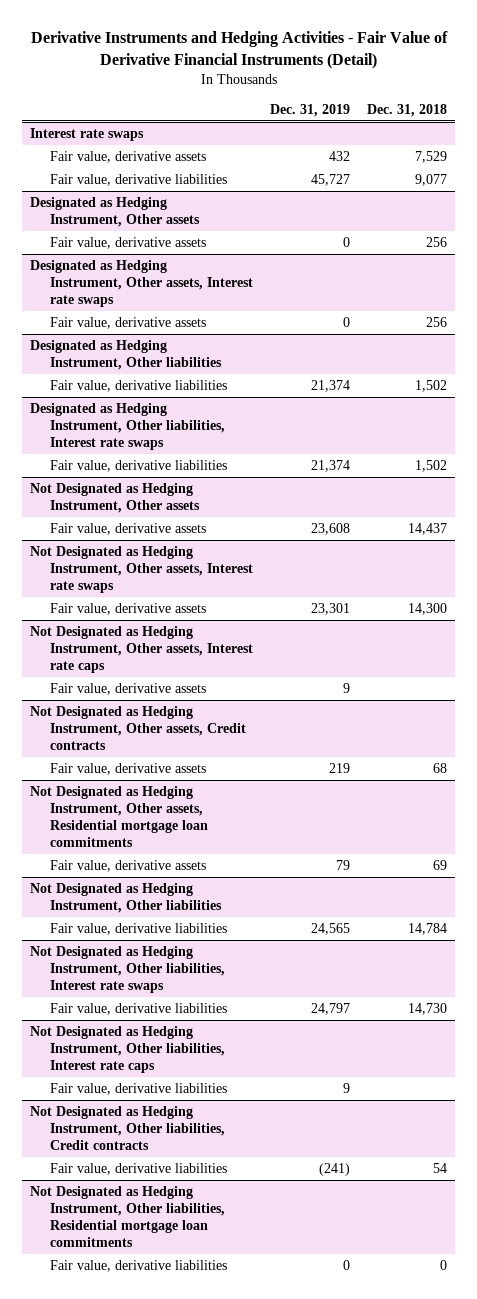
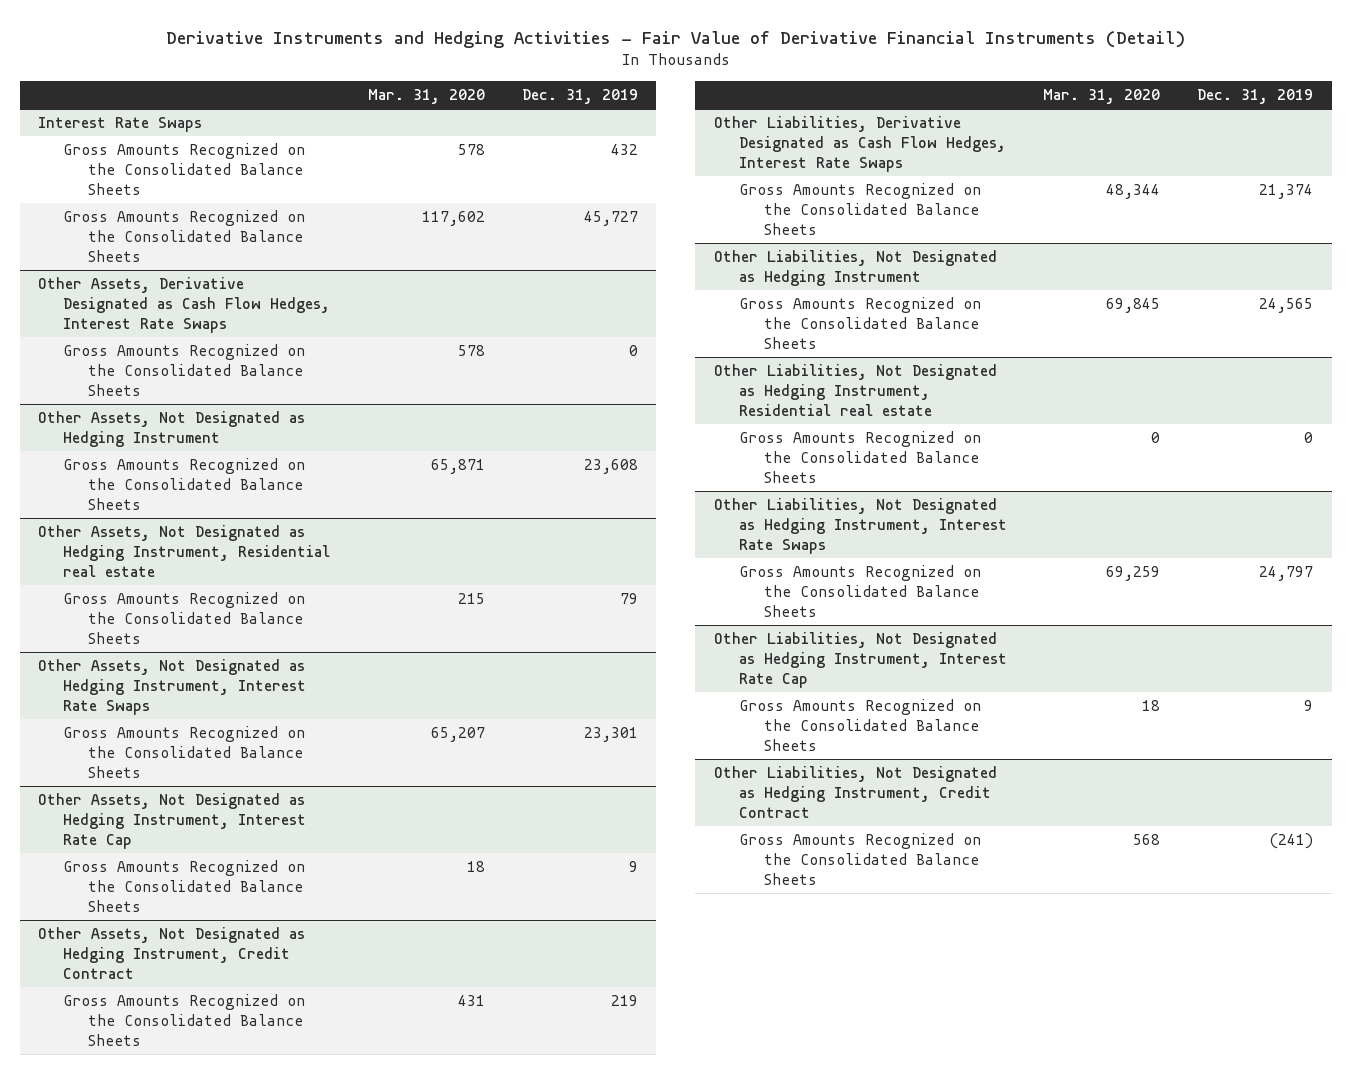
- | Dec. 31, 2019 | Dec. 31, 2018
+ | Mar. 31, 2020 | Dec. 31, 2019
- Interest rate swaps
- Fair value, derivative assets | 432 | 7,529
- Fair value, derivative liabilities | 45,727 | 9,077
- Designated as Hedging Instrument, Other assets
- Fair value, derivative assets | 0 | 256
- Designated as Hedging Instrument, Other assets, Interest rate swaps
- Fair value, derivative assets | 0 | 256
- Designated as Hedging Instrument, Other liabilities
- Fair value, derivative liabilities | 21,374 | 1,502
- Designated as Hedging Instrument, Other liabilities, Interest rate swaps
- Fair value, derivative liabilities | 21,374 | 1,502
- Not Designated as Hedging Instrument, Other assets
- Fair value, derivative assets | 23,608 | 14,437
- Not Designated as Hedging Instrument, Other assets, Interest rate swaps
- Fair value, derivative assets | 23,301 | 14,300
- Not Designated as Hedging Instrument, Other assets, Interest rate caps
- Fair value, derivative assets | 9 |
- Not Designated as Hedging Instrument, Other assets, Credit contracts
- Fair value, derivative assets | 219 | 68
- Not Designated as Hedging Instrument, Other assets, Residential mortgage loan commitments
- Fair value, derivative assets | 79 | 69
- Not Designated as Hedging Instrument, Other liabilities
- Fair value, derivative liabilities | 24,565 | 14,784
- Not Designated as Hedging Instrument, Other liabilities, Interest rate swaps
- Fair value, derivative liabilities | 24,797 | 14,730
- Not Designated as Hedging Instrument, Other liabilities, Interest rate caps
- Fair value, derivative liabilities | 9 |
- Not Designated as Hedging Instrument, Other liabilities, Credit contracts
- Fair value, derivative liabilities | (241) | 54
- Not Designated as Hedging Instrument, Other liabilities, Residential mortgage loan commitments
- Fair value, derivative liabilities | 0 | 0
+ Interest Rate Swaps
+ Gross Amounts Recognized on the Consolidated Balance Sheets | 578 | 432
+ Gross Amounts Recognized on the Consolidated Balance Sheets | 117,602 | 45,727
+ Other Assets, Derivative Designated as Cash Flow Hedges, Interest Rate Swaps
+ Gross Amounts Recognized on the Consolidated Balance Sheets | 578 | 0
+ Other Assets, Not Designated as Hedging Instrument
+ Gross Amounts Recognized on the Consolidated Balance Sheets | 65,871 | 23,608
+ Other Assets, Not Designated as Hedging Instrument, Residential real estate
+ Gross Amounts Recognized on the Consolidated Balance Sheets | 215 | 79
+ Other Assets, Not Designated as Hedging Instrument, Interest Rate Swaps
+ Gross Amounts Recognized on the Consolidated Balance Sheets | 65,207 | 23,301
+ Other Assets, Not Designated as Hedging Instrument, Interest Rate Cap
+ Gross Amounts Recognized on the Consolidated Balance Sheets | 18 | 9
+ Other Assets, Not Designated as Hedging Instrument, Credit Contract
+ Gross Amounts Recognized on the Consolidated Balance Sheets | 431 | 219
+ Other Liabilities, Derivative Designated as Cash Flow Hedges, Interest Rate Swaps
+ Gross Amounts Recognized on the Consolidated Balance Sheets | 48,344 | 21,374
+ Other Liabilities, Not Designated as Hedging Instrument
+ Gross Amounts Recognized on the Consolidated Balance Sheets | 69,845 | 24,565
+ Other Liabilities, Not Designated as Hedging Instrument, Residential real estate
+ Gross Amounts Recognized on the Consolidated Balance Sheets | 0 | 0
+ Other Liabilities, Not Designated as Hedging Instrument, Interest Rate Swaps
+ Gross Amounts Recognized on the Consolidated Balance Sheets | 69,259 | 24,797
+ Other Liabilities, Not Designated as Hedging Instrument, Interest Rate Cap
+ Gross Amounts Recognized on the Consolidated Balance Sheets | 18 | 9
+ Other Liabilities, Not Designated as Hedging Instrument, Credit Contract
+ Gross Amounts Recognized on the Consolidated Balance Sheets | 568 | (241)

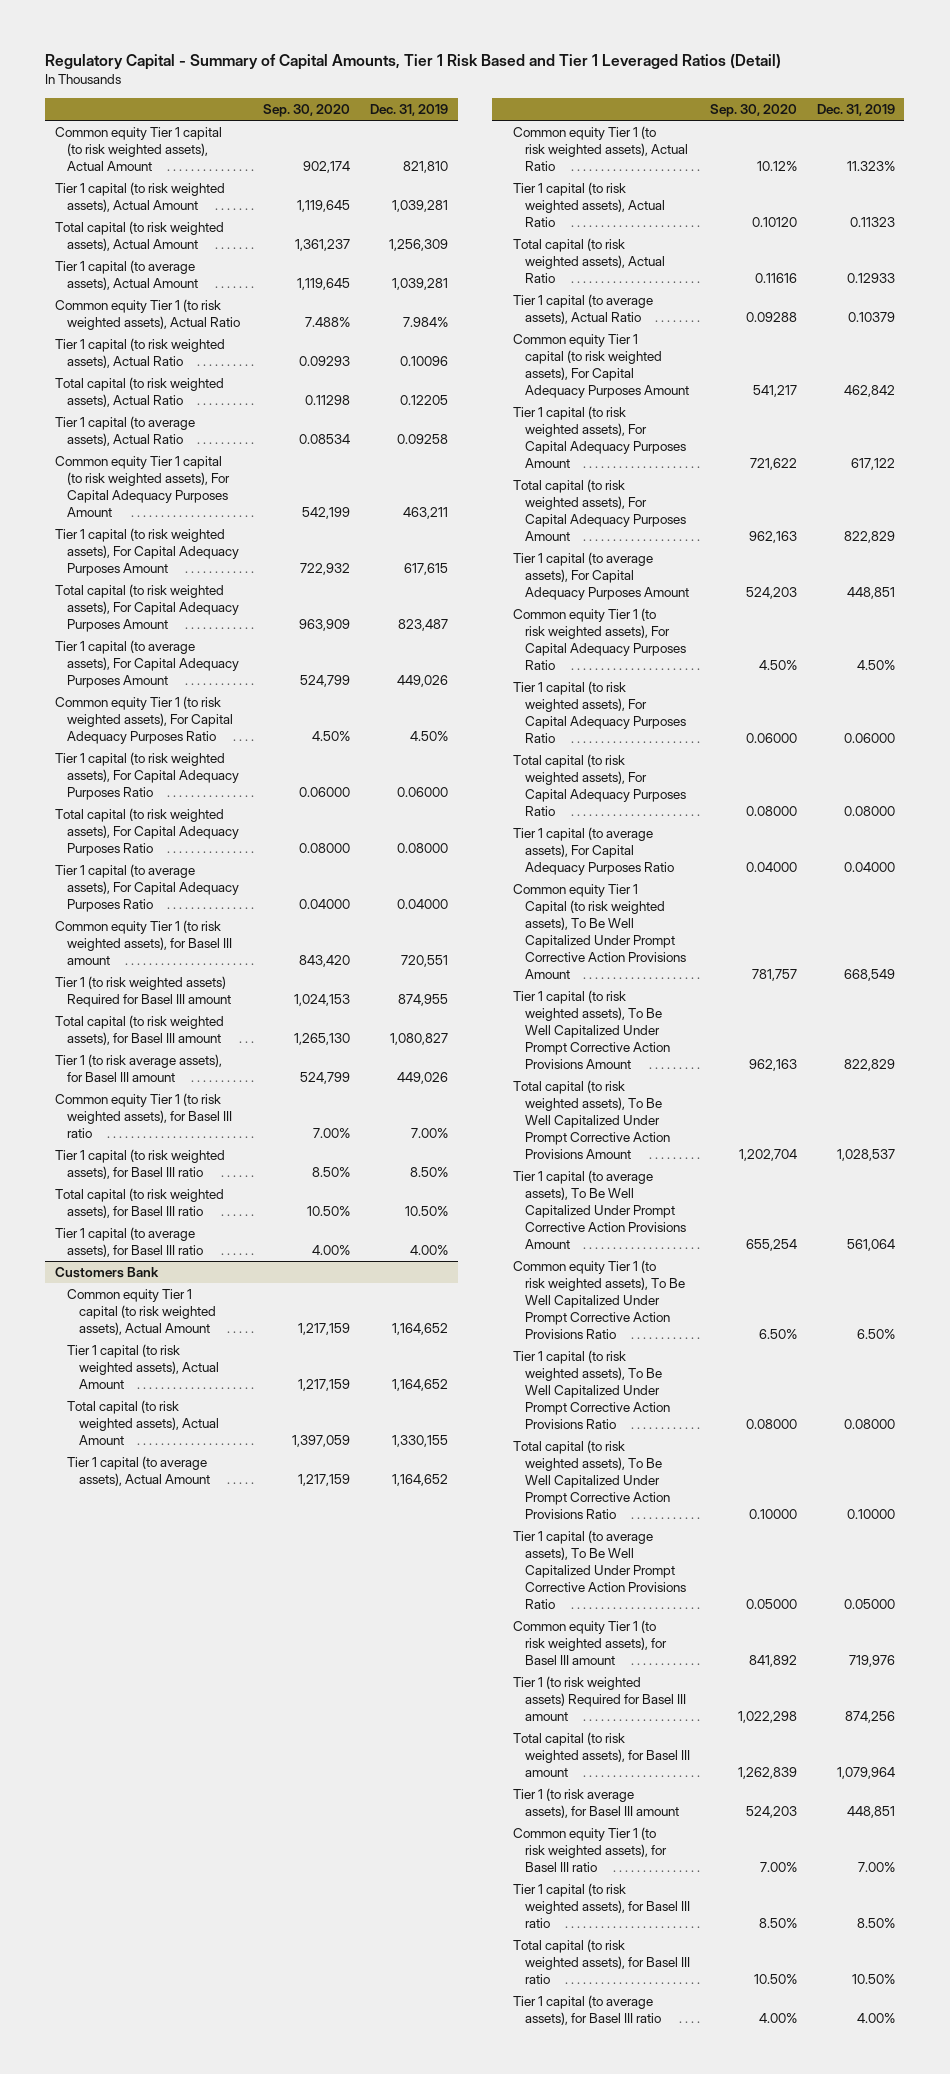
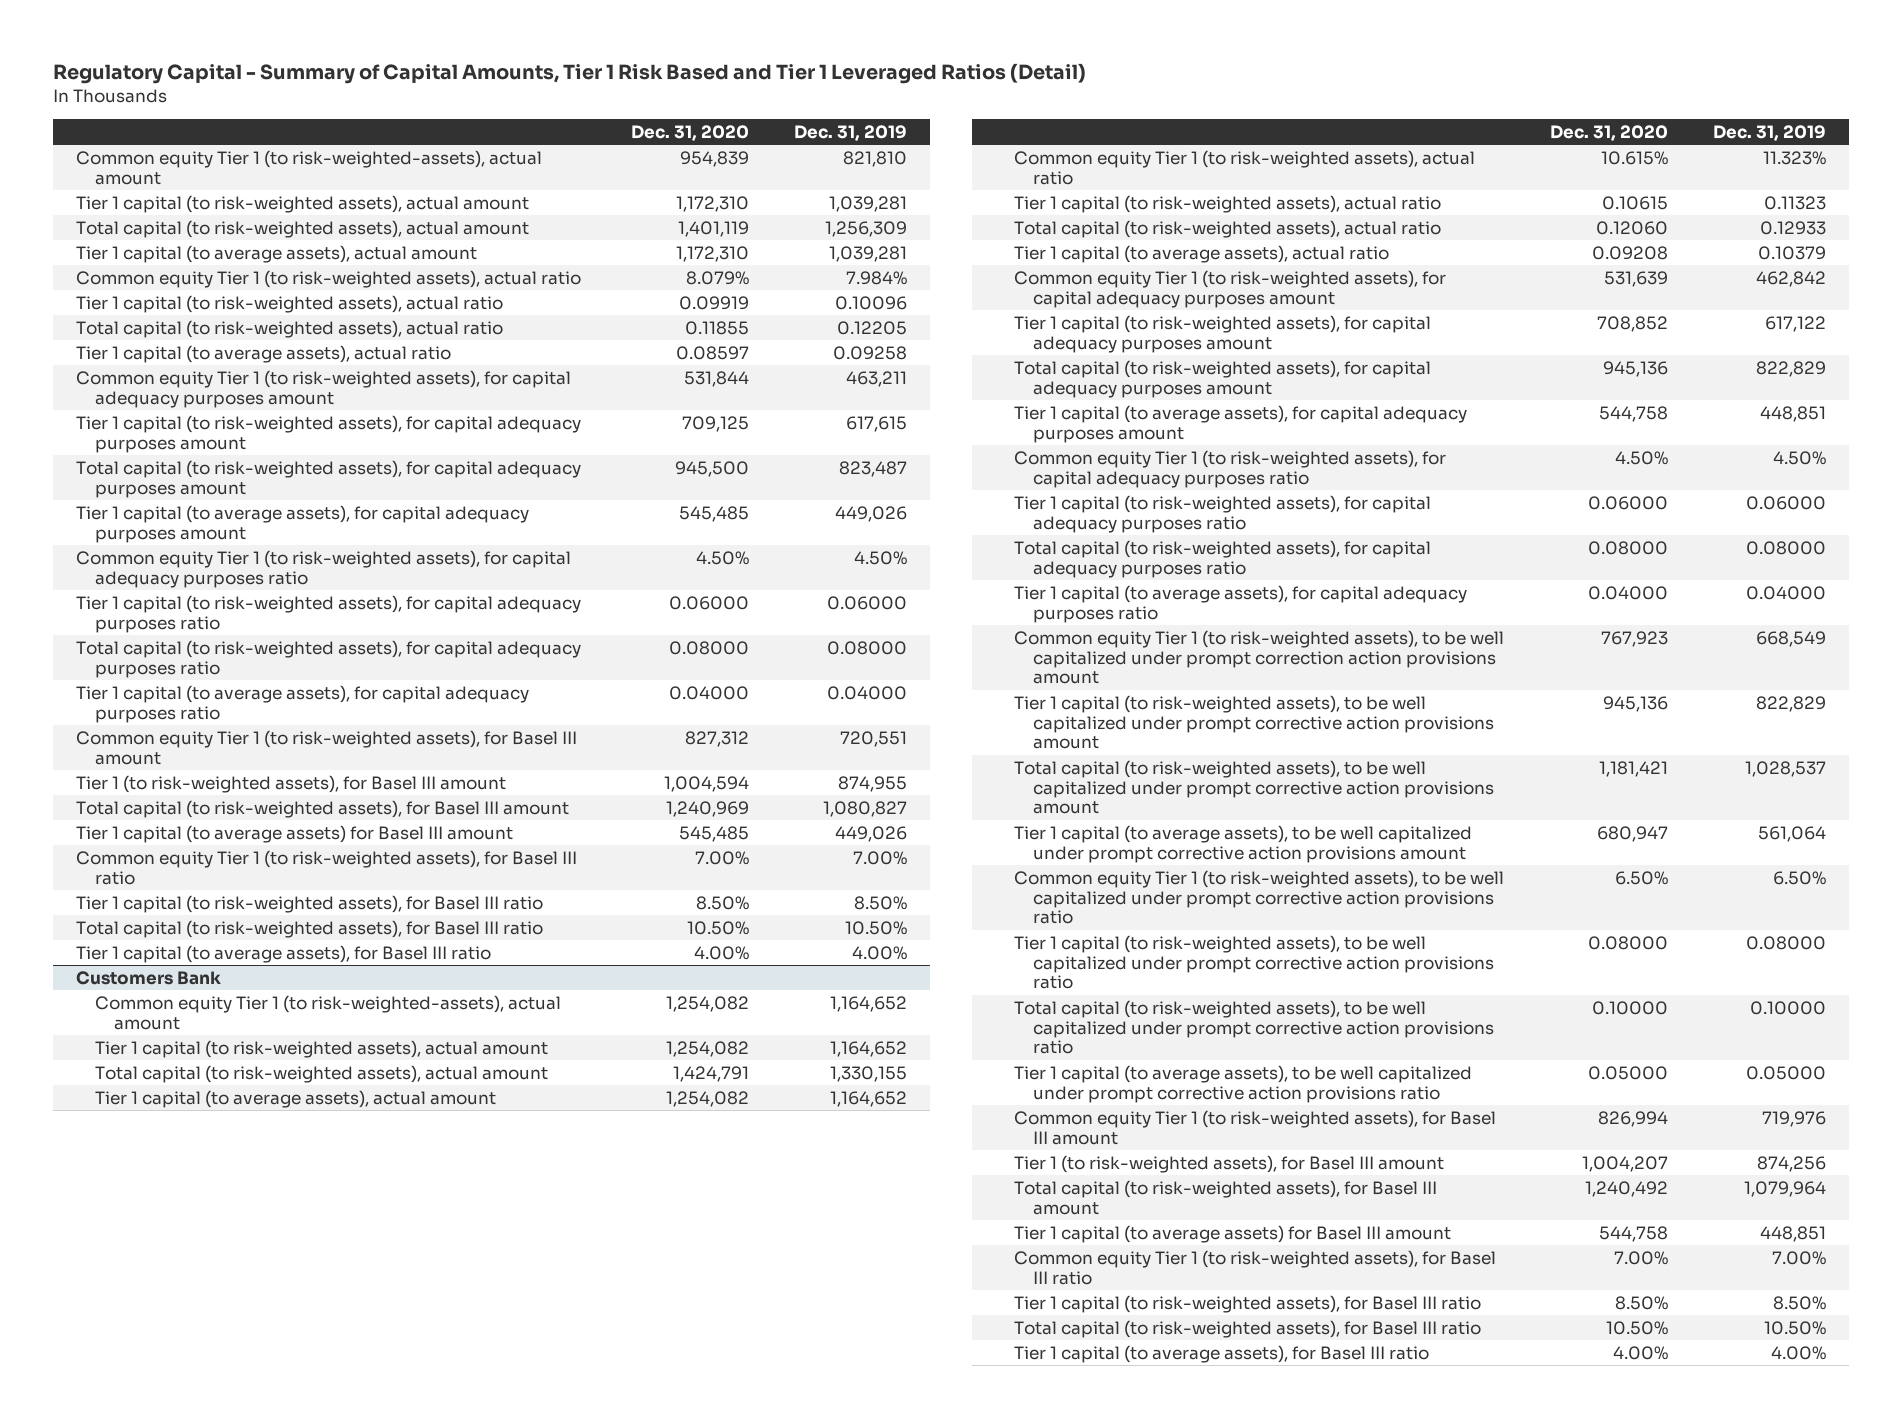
- | Sep. 30, 2020 | Dec. 31, 2019
+ | Dec. 31, 2020 | Dec. 31, 2019
- Common equity Tier 1 capital (to risk weighted assets), Actual Amount | 902,174 | 821,810
- Tier 1 capital (to risk weighted assets), Actual Amount | 1,119,645 | 1,039,281
- Total capital (to risk weighted assets), Actual Amount | 1,361,237 | 1,256,309
- Tier 1 capital (to average assets), Actual Amount | 1,119,645 | 1,039,281
- Common equity Tier 1 (to risk weighted assets), Actual Ratio | 7.488% | 7.984%
- Tier 1 capital (to risk weighted assets), Actual Ratio | 0.09293 | 0.10096
- Total capital (to risk weighted assets), Actual Ratio | 0.11298 | 0.12205
- Tier 1 capital (to average assets), Actual Ratio | 0.08534 | 0.09258
- Common equity Tier 1 capital (to risk weighted assets), For Capital Adequacy Purposes Amount | 542,199 | 463,211
- Tier 1 capital (to risk weighted assets), For Capital Adequacy Purposes Amount | 722,932 | 617,615
- Total capital (to risk weighted assets), For Capital Adequacy Purposes Amount | 963,909 | 823,487
- Tier 1 capital (to average assets), For Capital Adequacy Purposes Amount | 524,799 | 449,026
- Common equity Tier 1 (to risk weighted assets), For Capital Adequacy Purposes Ratio | 4.50% | 4.50%
- Tier 1 capital (to risk weighted assets), For Capital Adequacy Purposes Ratio | 0.06000 | 0.06000
- Total capital (to risk weighted assets), For Capital Adequacy Purposes Ratio | 0.08000 | 0.08000
- Tier 1 capital (to average assets), For Capital Adequacy Purposes Ratio | 0.04000 | 0.04000
- Common equity Tier 1 (to risk weighted assets), for Basel III amount | 843,420 | 720,551
- Tier 1 (to risk weighted assets) Required for Basel III amount | 1,024,153 | 874,955
- Total capital (to risk weighted assets), for Basel III amount | 1,265,130 | 1,080,827
- Tier 1 (to risk average assets), for Basel III amount | 524,799 | 449,026
- Common equity Tier 1 (to risk weighted assets), for Basel III ratio | 7.00% | 7.00%
- Tier 1 capital (to risk weighted assets), for Basel III ratio | 8.50% | 8.50%
- Total capital (to risk weighted assets), for Basel III ratio | 10.50% | 10.50%
+ Common equity Tier 1 (to risk-weighted-assets), actual amount | 954,839 | 821,810
+ Tier 1 capital (to risk-weighted assets), actual amount | 1,172,310 | 1,039,281
+ Total capital (to risk-weighted assets), actual amount | 1,401,119 | 1,256,309
+ Tier 1 capital (to average assets), actual amount | 1,172,310 | 1,039,281
+ Common equity Tier 1 (to risk-weighted assets), actual ratio | 8.079% | 7.984%
+ Tier 1 capital (to risk-weighted assets), actual ratio | 0.09919 | 0.10096
+ Total capital (to risk-weighted assets), actual ratio | 0.11855 | 0.12205
+ Tier 1 capital (to average assets), actual ratio | 0.08597 | 0.09258
+ Common equity Tier 1 (to risk-weighted assets), for capital adequacy purposes amount | 531,844 | 463,211
+ Tier 1 capital (to risk-weighted assets), for capital adequacy purposes amount | 709,125 | 617,615
+ Total capital (to risk-weighted assets), for capital adequacy purposes amount | 945,500 | 823,487
+ Tier 1 capital (to average assets), for capital adequacy purposes amount | 545,485 | 449,026
+ Common equity Tier 1 (to risk-weighted assets), for capital adequacy purposes ratio | 4.50% | 4.50%
+ Tier 1 capital (to risk-weighted assets), for capital adequacy purposes ratio | 0.06000 | 0.06000
+ Total capital (to risk-weighted assets), for capital adequacy purposes ratio | 0.08000 | 0.08000
+ Tier 1 capital (to average assets), for capital adequacy purposes ratio | 0.04000 | 0.04000
+ Common equity Tier 1 (to risk-weighted assets), for Basel III amount | 827,312 | 720,551
+ Tier 1 (to risk-weighted assets), for Basel III amount | 1,004,594 | 874,955
+ Total capital (to risk-weighted assets), for Basel III amount | 1,240,969 | 1,080,827
+ Tier 1 capital (to average assets) for Basel III amount | 545,485 | 449,026
+ Common equity Tier 1 (to risk-weighted assets), for Basel III ratio | 7.00% | 7.00%
+ Tier 1 capital (to risk-weighted assets), for Basel III ratio | 8.50% | 8.50%
+ Total capital (to risk-weighted assets), for Basel III ratio | 10.50% | 10.50%
@ Customers Bank
- Common equity Tier 1 capital (to risk weighted assets), Actual Amount | 1,217,159 | 1,164,652
- Tier 1 capital (to risk weighted assets), Actual Amount | 1,217,159 | 1,164,652
- Total capital (to risk weighted assets), Actual Amount | 1,397,059 | 1,330,155
- Tier 1 capital (to average assets), Actual Amount | 1,217,159 | 1,164,652
- Common equity Tier 1 (to risk weighted assets), Actual Ratio | 10.12% | 11.323%
- Tier 1 capital (to risk weighted assets), Actual Ratio | 0.10120 | 0.11323
- Total capital (to risk weighted assets), Actual Ratio | 0.11616 | 0.12933
- Tier 1 capital (to average assets), Actual Ratio | 0.09288 | 0.10379
- Common equity Tier 1 capital (to risk weighted assets), For Capital Adequacy Purposes Amount | 541,217 | 462,842
- Tier 1 capital (to risk weighted assets), For Capital Adequacy Purposes Amount | 721,622 | 617,122
- Total capital (to risk weighted assets), For Capital Adequacy Purposes Amount | 962,163 | 822,829
- Tier 1 capital (to average assets), For Capital Adequacy Purposes Amount | 524,203 | 448,851
- Common equity Tier 1 (to risk weighted assets), For Capital Adequacy Purposes Ratio | 4.50% | 4.50%
- Tier 1 capital (to risk weighted assets), For Capital Adequacy Purposes Ratio | 0.06000 | 0.06000
- Total capital (to risk weighted assets), For Capital Adequacy Purposes Ratio | 0.08000 | 0.08000
- Tier 1 capital (to average assets), For Capital Adequacy Purposes Ratio | 0.04000 | 0.04000
- Common equity Tier 1 Capital (to risk weighted assets), To Be Well Capitalized Under Prompt Corrective Action Provisions Amount | 781,757 | 668,549
- Tier 1 capital (to risk weighted assets), To Be Well Capitalized Under Prompt Corrective Action Provisions Amount | 962,163 | 822,829
- Total capital (to risk weighted assets), To Be Well Capitalized Under Prompt Corrective Action Provisions Amount | 1,202,704 | 1,028,537
- Tier 1 capital (to average assets), To Be Well Capitalized Under Prompt Corrective Action Provisions Amount | 655,254 | 561,064
- Common equity Tier 1 (to risk weighted assets), To Be Well Capitalized Under Prompt Corrective Action Provisions Ratio | 6.50% | 6.50%
- Tier 1 capital (to risk weighted assets), To Be Well Capitalized Under Prompt Corrective Action Provisions Ratio | 0.08000 | 0.08000
- Total capital (to risk weighted assets), To Be Well Capitalized Under Prompt Corrective Action Provisions Ratio | 0.10000 | 0.10000
- Tier 1 capital (to average assets), To Be Well Capitalized Under Prompt Corrective Action Provisions Ratio | 0.05000 | 0.05000
- Common equity Tier 1 (to risk weighted assets), for Basel III amount | 841,892 | 719,976
- Tier 1 (to risk weighted assets) Required for Basel III amount | 1,022,298 | 874,256
- Total capital (to risk weighted assets), for Basel III amount | 1,262,839 | 1,079,964
- Tier 1 (to risk average assets), for Basel III amount | 524,203 | 448,851
- Common equity Tier 1 (to risk weighted assets), for Basel III ratio | 7.00% | 7.00%
- Tier 1 capital (to risk weighted assets), for Basel III ratio | 8.50% | 8.50%
- Total capital (to risk weighted assets), for Basel III ratio | 10.50% | 10.50%
+ Common equity Tier 1 (to risk-weighted-assets), actual amount | 1,254,082 | 1,164,652
+ Tier 1 capital (to risk-weighted assets), actual amount | 1,254,082 | 1,164,652
+ Total capital (to risk-weighted assets), actual amount | 1,424,791 | 1,330,155
+ Tier 1 capital (to average assets), actual amount | 1,254,082 | 1,164,652
+ Common equity Tier 1 (to risk-weighted assets), actual ratio | 10.615% | 11.323%
+ Tier 1 capital (to risk-weighted assets), actual ratio | 0.10615 | 0.11323
+ Total capital (to risk-weighted assets), actual ratio | 0.12060 | 0.12933
+ Tier 1 capital (to average assets), actual ratio | 0.09208 | 0.10379
+ Common equity Tier 1 (to risk-weighted assets), for capital adequacy purposes amount | 531,639 | 462,842
+ Tier 1 capital (to risk-weighted assets), for capital adequacy purposes amount | 708,852 | 617,122
+ Total capital (to risk-weighted assets), for capital adequacy purposes amount | 945,136 | 822,829
+ Tier 1 capital (to average assets), for capital adequacy purposes amount | 544,758 | 448,851
+ Common equity Tier 1 (to risk-weighted assets), for capital adequacy purposes ratio | 4.50% | 4.50%
+ Tier 1 capital (to risk-weighted assets), for capital adequacy purposes ratio | 0.06000 | 0.06000
+ Total capital (to risk-weighted assets), for capital adequacy purposes ratio | 0.08000 | 0.08000
+ Tier 1 capital (to average assets), for capital adequacy purposes ratio | 0.04000 | 0.04000
+ Common equity Tier 1 (to risk-weighted assets), to be well capitalized under prompt correction action provisions amount | 767,923 | 668,549
+ Tier 1 capital (to risk-weighted assets), to be well capitalized under prompt corrective action provisions amount | 945,136 | 822,829
+ Total capital (to risk-weighted assets), to be well capitalized under prompt corrective action provisions amount | 1,181,421 | 1,028,537
+ Tier 1 capital (to average assets), to be well capitalized under prompt corrective action provisions amount | 680,947 | 561,064
+ Common equity Tier 1 (to risk-weighted assets), to be well capitalized under prompt corrective action provisions ratio | 6.50% | 6.50%
+ Tier 1 capital (to risk-weighted assets), to be well capitalized under prompt corrective action provisions ratio | 0.08000 | 0.08000
+ Total capital (to risk-weighted assets), to be well capitalized under prompt corrective action provisions ratio | 0.10000 | 0.10000
+ Tier 1 capital (to average assets), to be well capitalized under prompt corrective action provisions ratio | 0.05000 | 0.05000
+ Common equity Tier 1 (to risk-weighted assets), for Basel III amount | 826,994 | 719,976
+ Tier 1 (to risk-weighted assets), for Basel III amount | 1,004,207 | 874,256
+ Total capital (to risk-weighted assets), for Basel III amount | 1,240,492 | 1,079,964
+ Tier 1 capital (to average assets) for Basel III amount | 544,758 | 448,851
+ Common equity Tier 1 (to risk-weighted assets), for Basel III ratio | 7.00% | 7.00%
+ Tier 1 capital (to risk-weighted assets), for Basel III ratio | 8.50% | 8.50%
+ Total capital (to risk-weighted assets), for Basel III ratio | 10.50% | 10.50%

